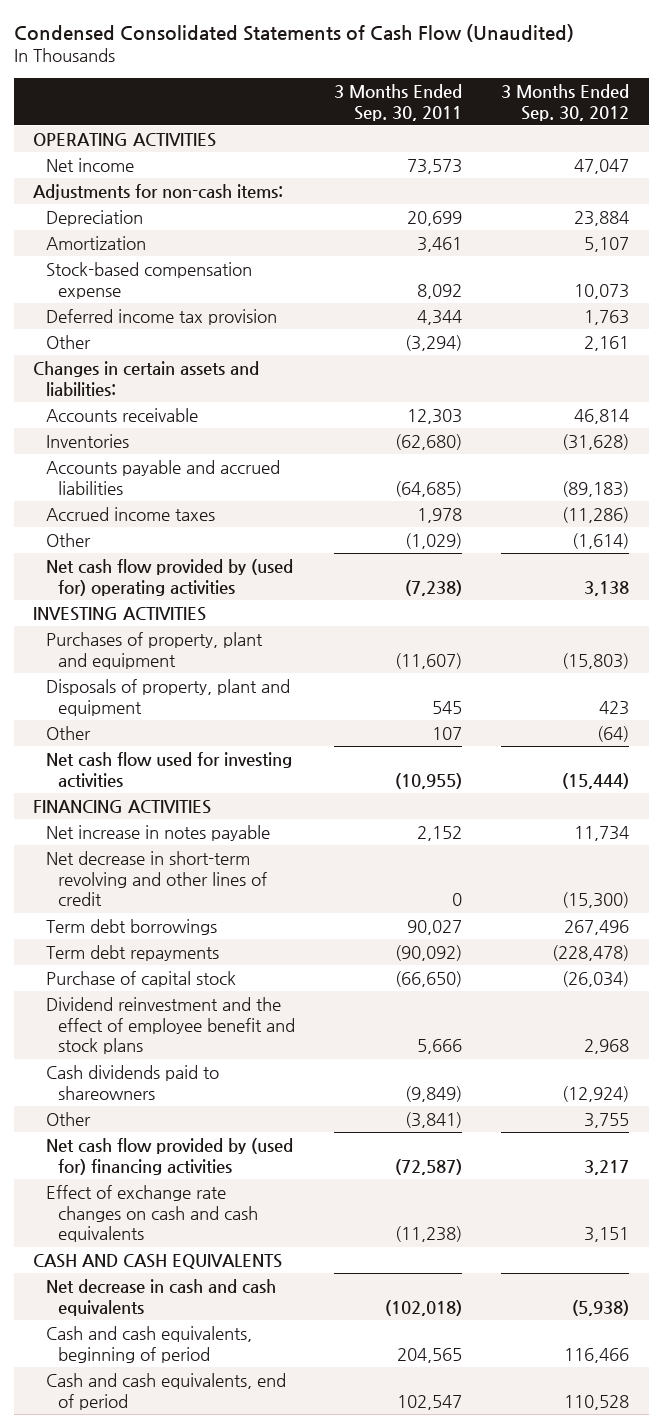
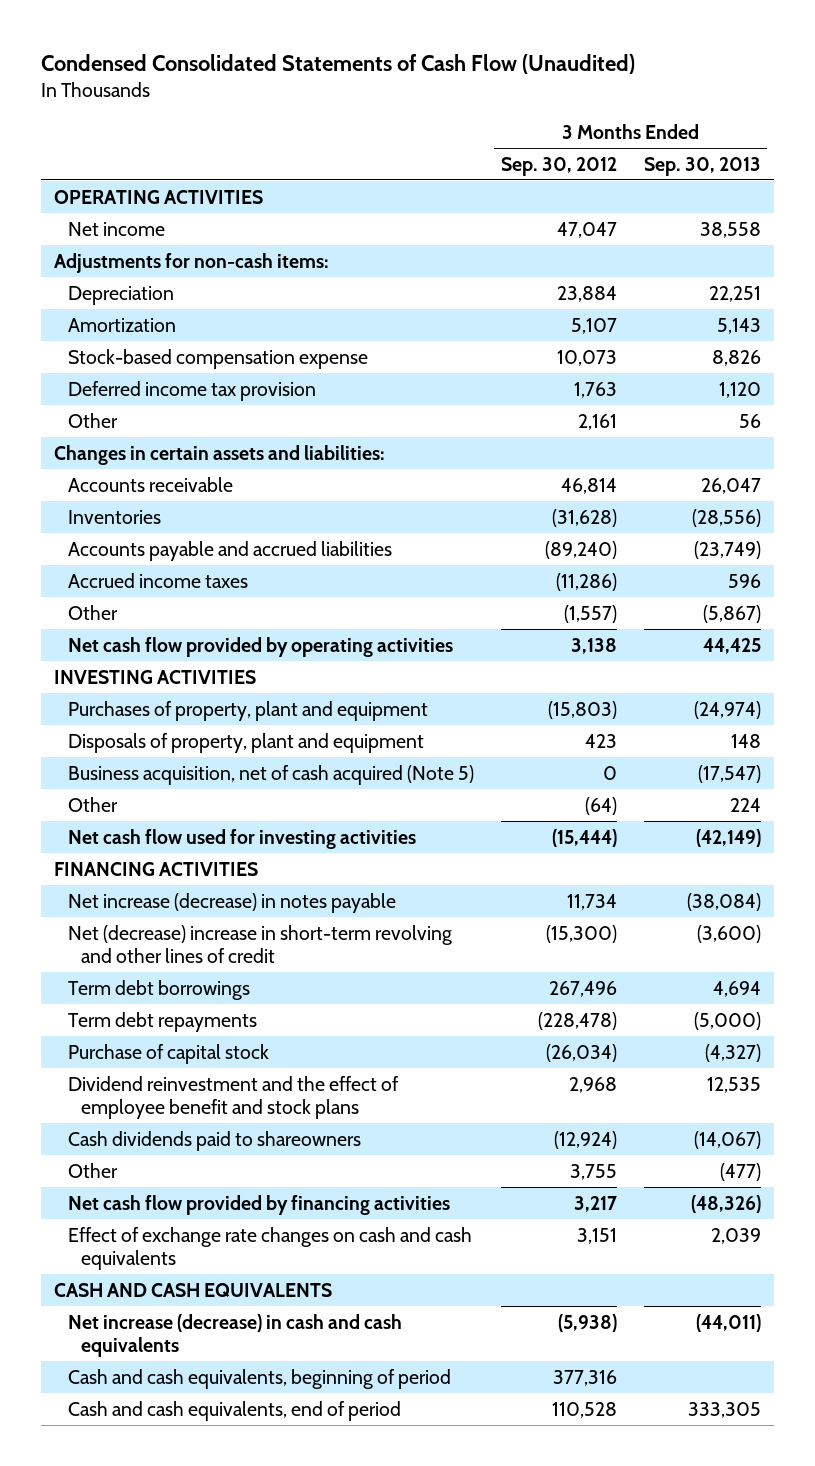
- | 3 Months Ended Sep. 30, 2011 | 3 Months Ended Sep. 30, 2012
+ | 3 Months Ended Sep. 30, 2012 | 3 Months Ended Sep. 30, 2013
- Accounts payable and accrued liabilities | (64,685) | (89,183)
+ Accounts payable and accrued liabilities | (89,240) | (23,749)
- Other | (1,029) | (1,614)
- Net cash flow provided by (used for) operating activities | (7,238) | 3,138
+ Other | (1,557) | (5,867)
+ Net cash flow provided by operating activities | 3,138 | 44,425
+ Business acquisition, net of cash acquired (Note 5) | 0 | (17,547)
- Net increase in notes payable | 2,152 | 11,734
- Net decrease in short-term revolving and other lines of credit | 0 | (15,300)
+ Net increase (decrease) in notes payable | 11,734 | (38,084)
+ Net (decrease) increase in short-term revolving and other lines of credit | (15,300) | (3,600)
- Net cash flow provided by (used for) financing activities | (72,587) | 3,217
+ Net cash flow provided by financing activities | 3,217 | (48,326)
- Net decrease in cash and cash equivalents | (102,018) | (5,938)
- Cash and cash equivalents, beginning of period | 204,565 | 116,466
+ Net increase (decrease) in cash and cash equivalents | (5,938) | (44,011)
+ Cash and cash equivalents, beginning of period | 377,316 |

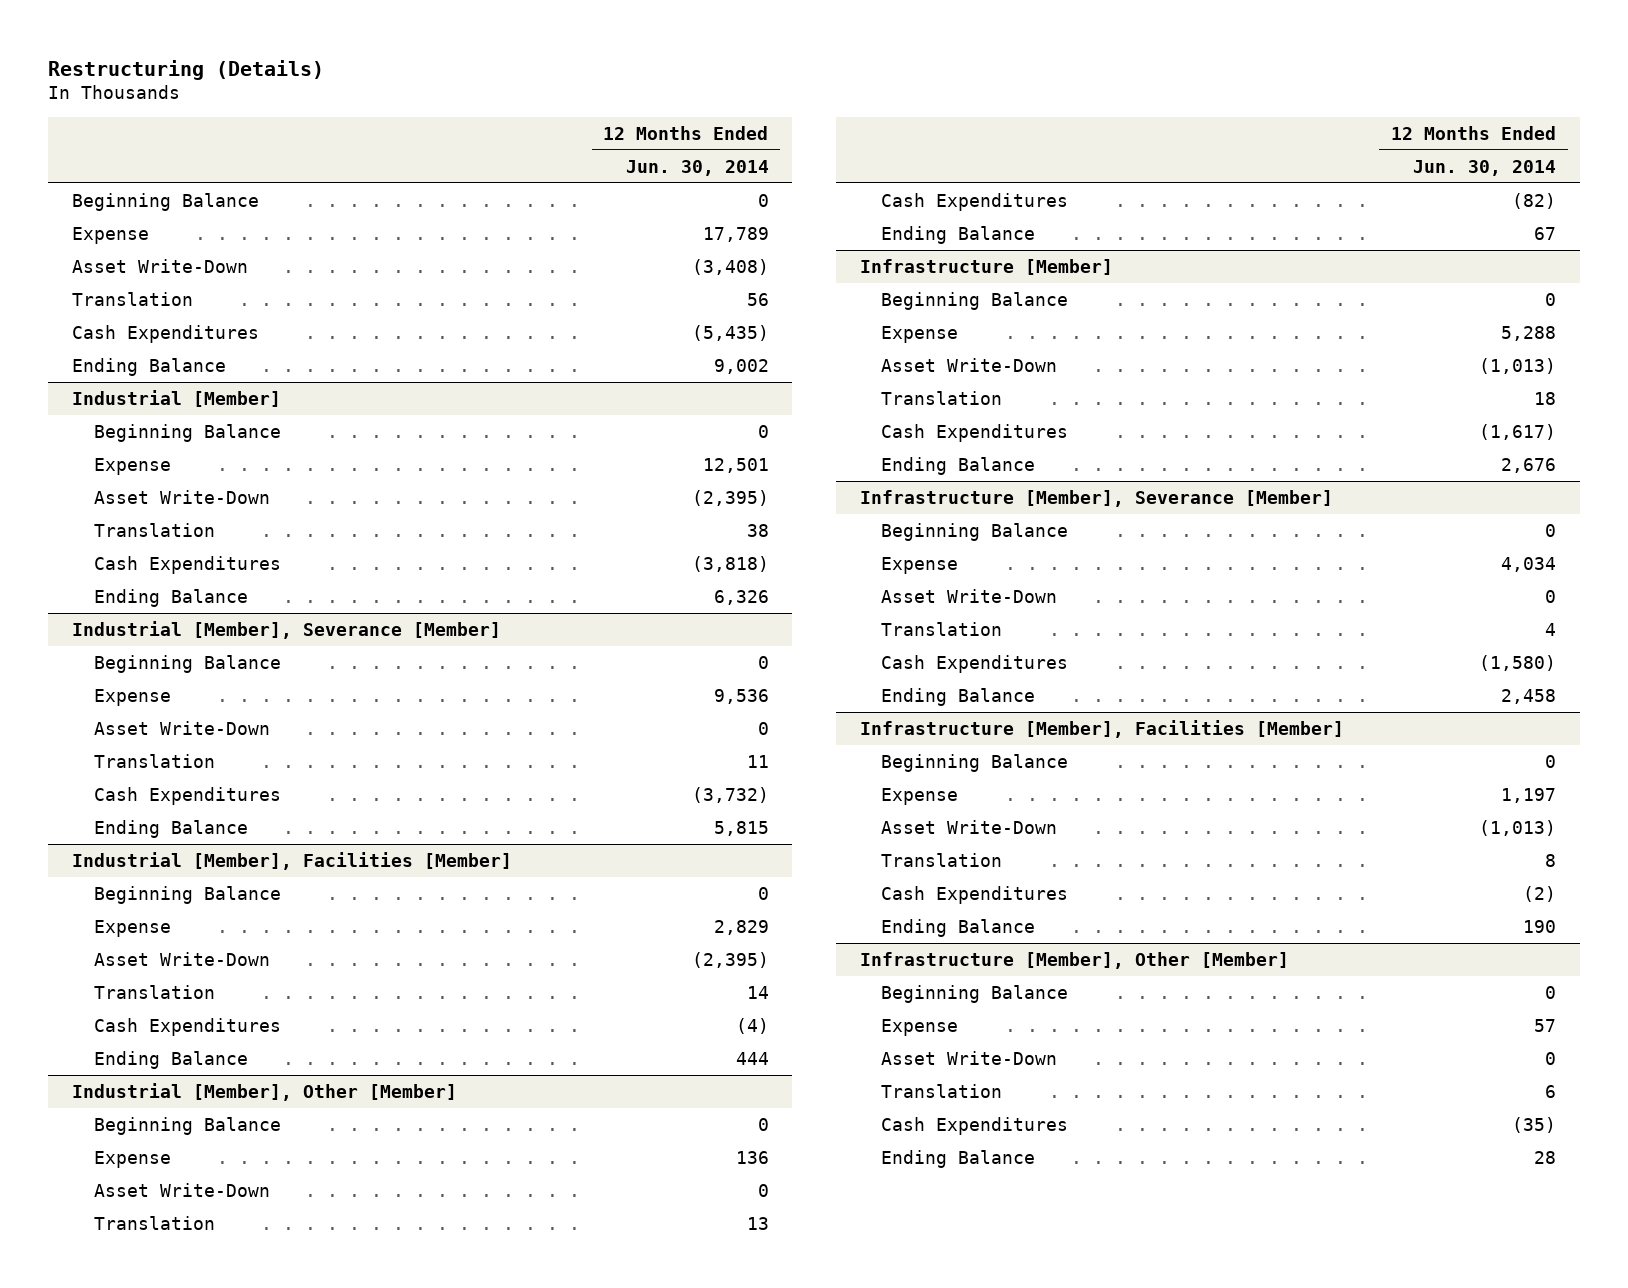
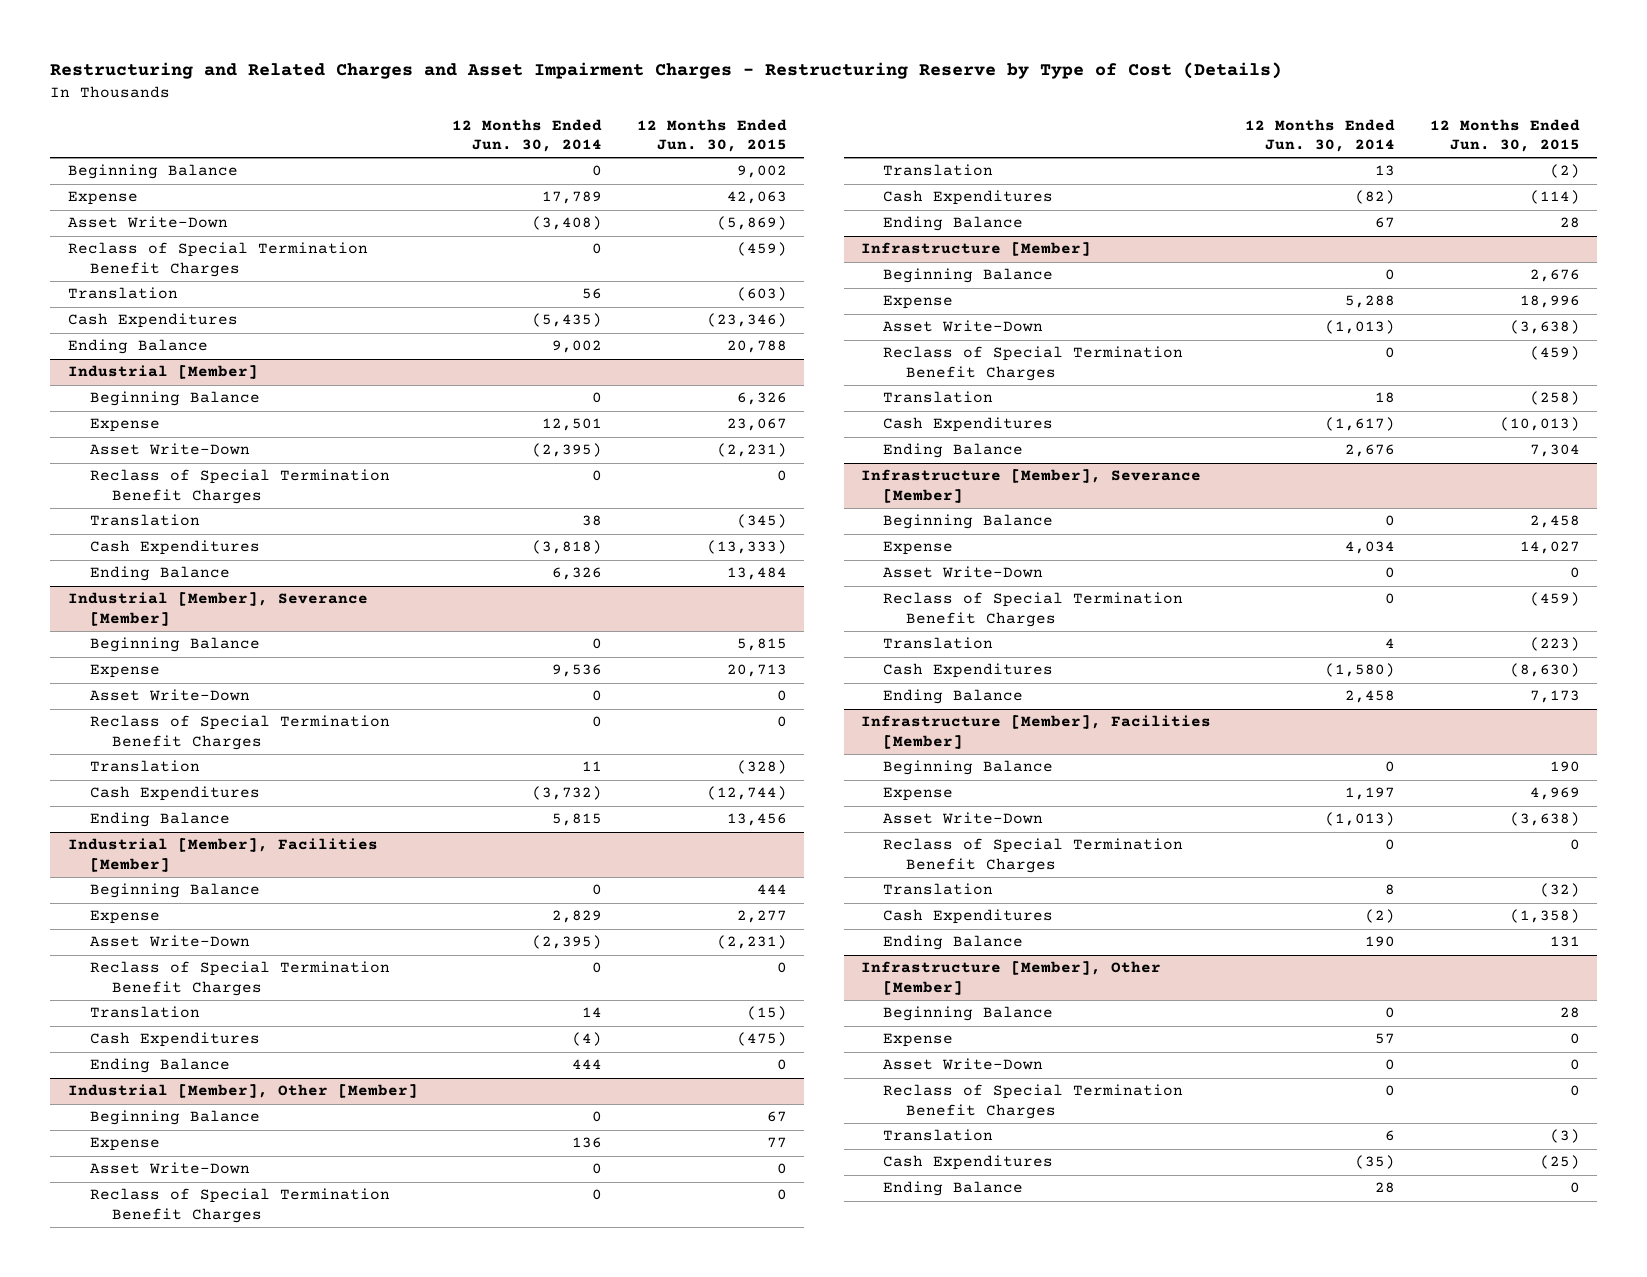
- Restructuring (Details)
+ Restructuring and Related Charges and Asset Impairment Charges - Restructuring Reserve by Type of Cost (Details)
- | 12 Months Ended Jun. 30, 2014
+ | 12 Months Ended Jun. 30, 2014 | 12 Months Ended Jun. 30, 2015
+ Reclass of Special Termination Benefit Charges | 0 | (459)
@ Industrial [Member]
+ Reclass of Special Termination Benefit Charges | 0 | 0
@ Industrial [Member], Severance [Member]
+ Reclass of Special Termination Benefit Charges | 0 | 0
@ Industrial [Member], Facilities [Member]
+ Reclass of Special Termination Benefit Charges | 0 | 0
@ Industrial [Member], Other [Member]
+ Reclass of Special Termination Benefit Charges | 0 | 0
@ Infrastructure [Member]
+ Reclass of Special Termination Benefit Charges | 0 | (459)
@ Infrastructure [Member], Severance [Member]
+ Reclass of Special Termination Benefit Charges | 0 | (459)
@ Infrastructure [Member], Facilities [Member]
+ Reclass of Special Termination Benefit Charges | 0 | 0
@ Infrastructure [Member], Other [Member]
+ Reclass of Special Termination Benefit Charges | 0 | 0

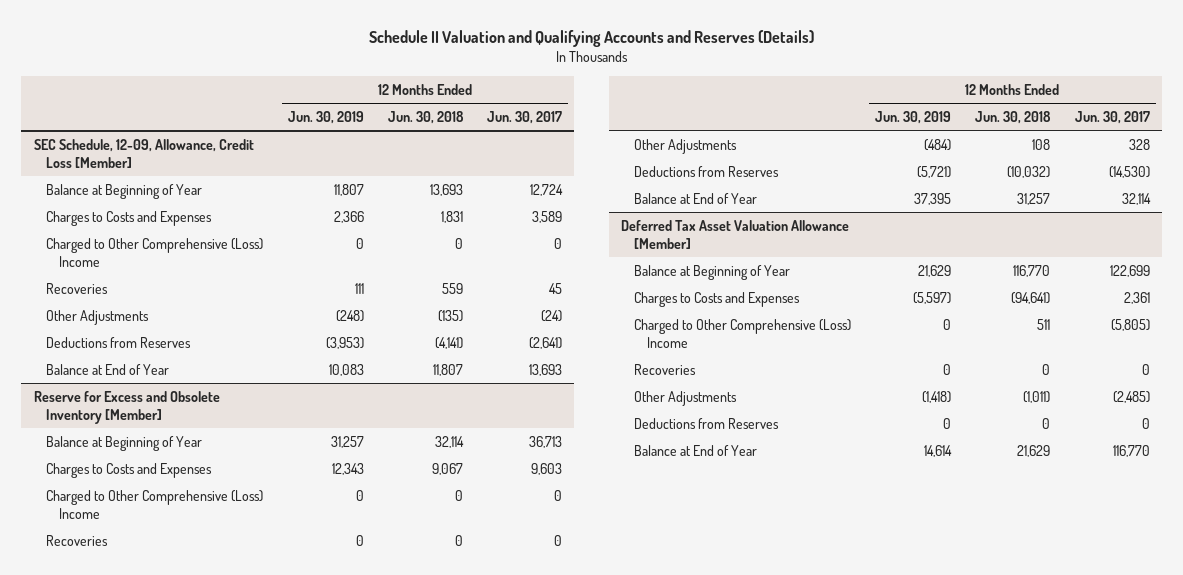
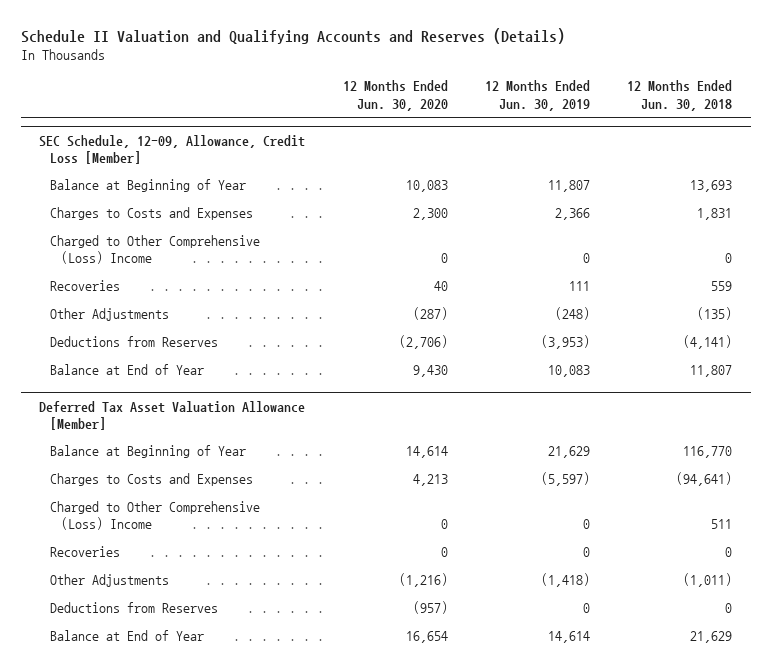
- | 12 Months Ended Jun. 30, 2019 | 12 Months Ended Jun. 30, 2018 | 12 Months Ended Jun. 30, 2017
+ | 12 Months Ended Jun. 30, 2020 | 12 Months Ended Jun. 30, 2019 | 12 Months Ended Jun. 30, 2018
- Reserve for Excess and Obsolete Inventory [Member]
- Balance at Beginning of Year | 31,257 | 32,114 | 36,713
- Charges to Costs and Expenses | 12,343 | 9,067 | 9,603
- Charged to Other Comprehensive (Loss) Income | 0 | 0 | 0
- Recoveries | 0 | 0 | 0
- Other Adjustments | (484) | 108 | 328
- Deductions from Reserves | (5,721) | (10,032) | (14,530)
- Balance at End of Year | 37,395 | 31,257 | 32,114

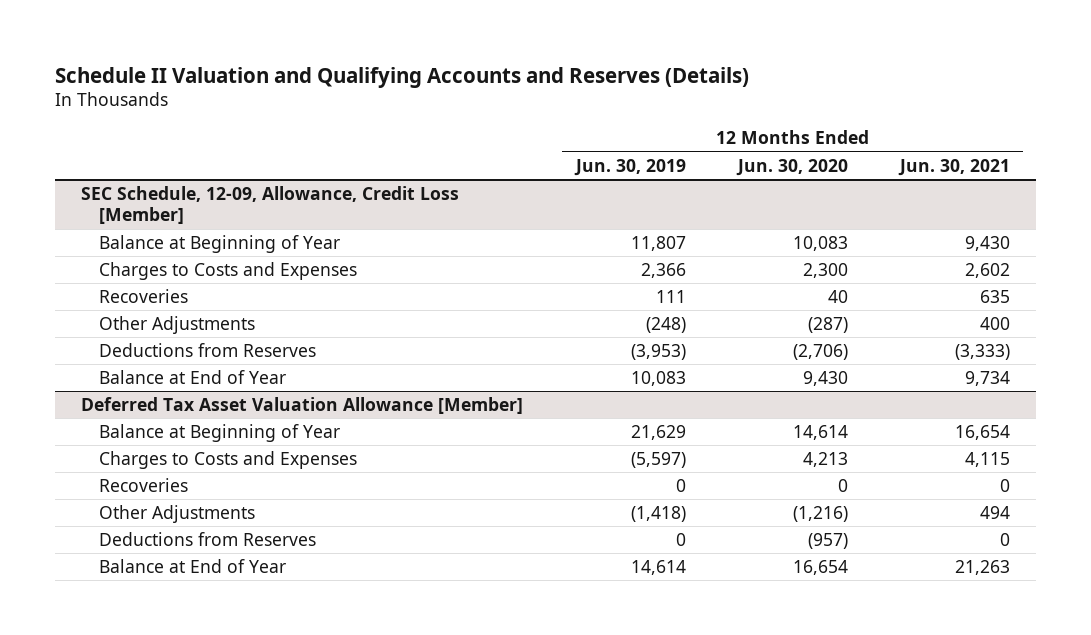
- | 12 Months Ended Jun. 30, 2020 | 12 Months Ended Jun. 30, 2019 | 12 Months Ended Jun. 30, 2018
+ | 12 Months Ended Jun. 30, 2019 | 12 Months Ended Jun. 30, 2020 | 12 Months Ended Jun. 30, 2021
@ SEC Schedule, 12-09, Allowance, Credit Loss [Member]
- Charged to Other Comprehensive (Loss) Income | 0 | 0 | 0
@ Deferred Tax Asset Valuation Allowance [Member]
- Charged to Other Comprehensive (Loss) Income | 0 | 0 | 511

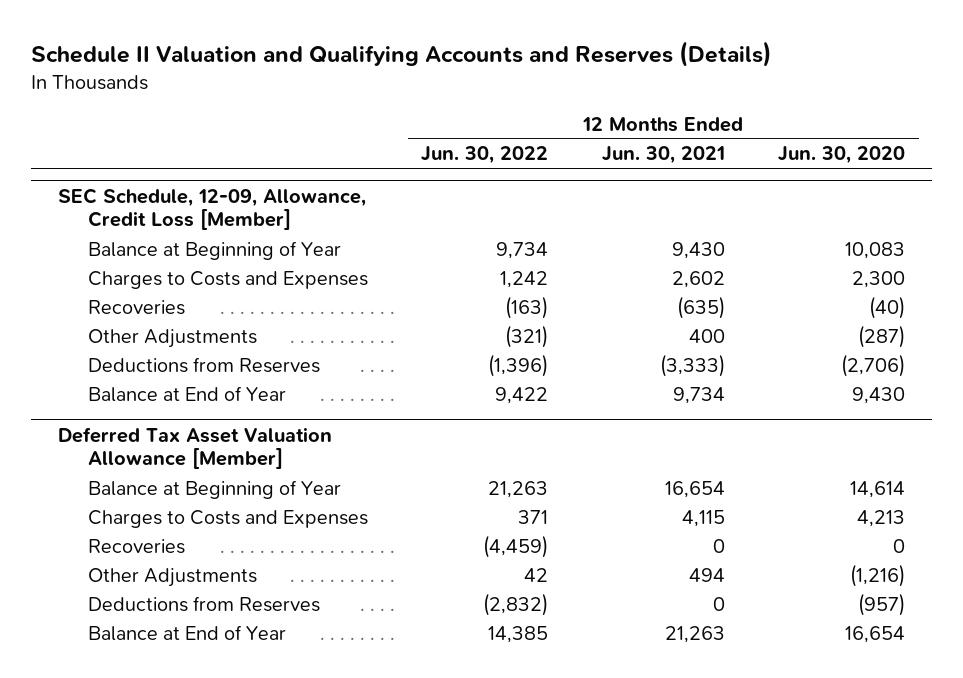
- | 12 Months Ended Jun. 30, 2019 | 12 Months Ended Jun. 30, 2020 | 12 Months Ended Jun. 30, 2021
+ | 12 Months Ended Jun. 30, 2022 | 12 Months Ended Jun. 30, 2021 | 12 Months Ended Jun. 30, 2020
@ SEC Schedule, 12-09, Allowance, Credit Loss [Member]
- Recoveries | 111 | 40 | 635
+ Recoveries | (163) | (635) | (40)

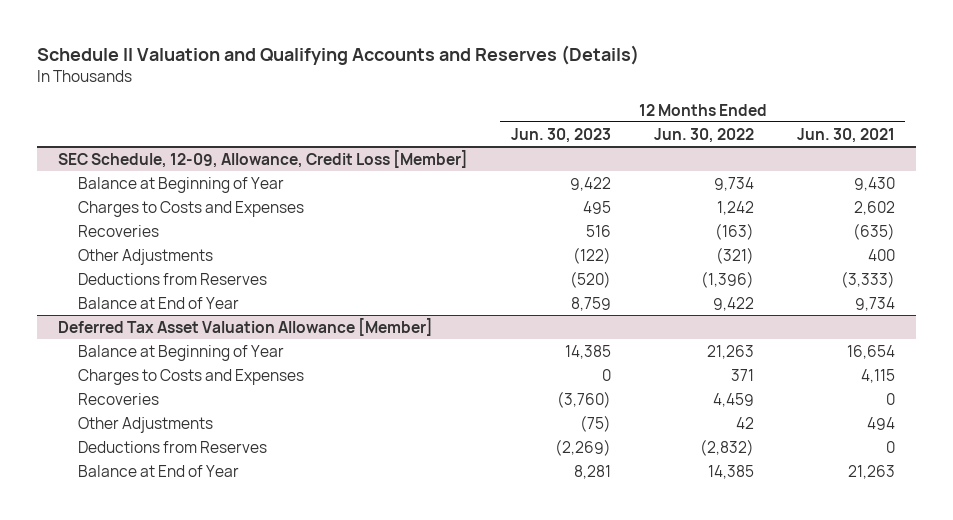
- | 12 Months Ended Jun. 30, 2022 | 12 Months Ended Jun. 30, 2021 | 12 Months Ended Jun. 30, 2020
+ | 12 Months Ended Jun. 30, 2023 | 12 Months Ended Jun. 30, 2022 | 12 Months Ended Jun. 30, 2021
@ Deferred Tax Asset Valuation Allowance [Member]
- Recoveries | (4,459) | 0 | 0
+ Recoveries | (3,760) | 4,459 | 0

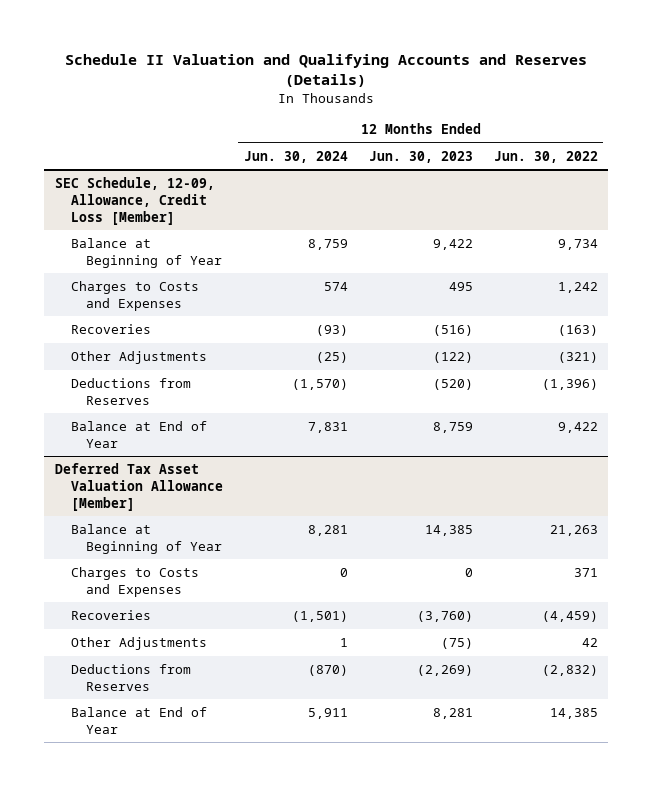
- | 12 Months Ended Jun. 30, 2023 | 12 Months Ended Jun. 30, 2022 | 12 Months Ended Jun. 30, 2021
+ | 12 Months Ended Jun. 30, 2024 | 12 Months Ended Jun. 30, 2023 | 12 Months Ended Jun. 30, 2022
@ SEC Schedule, 12-09, Allowance, Credit Loss [Member]
- Recoveries | 516 | (163) | (635)
+ Recoveries | (93) | (516) | (163)
@ Deferred Tax Asset Valuation Allowance [Member]
- Recoveries | (3,760) | 4,459 | 0
+ Recoveries | (1,501) | (3,760) | (4,459)

